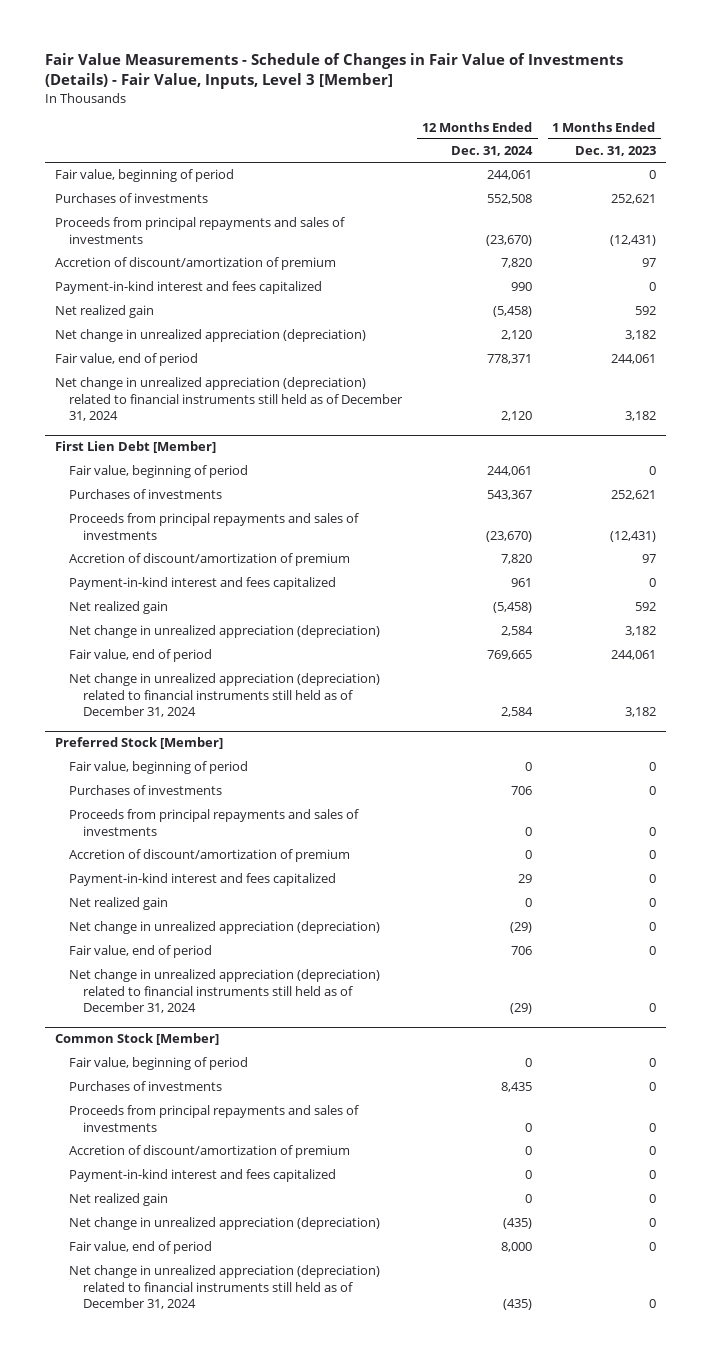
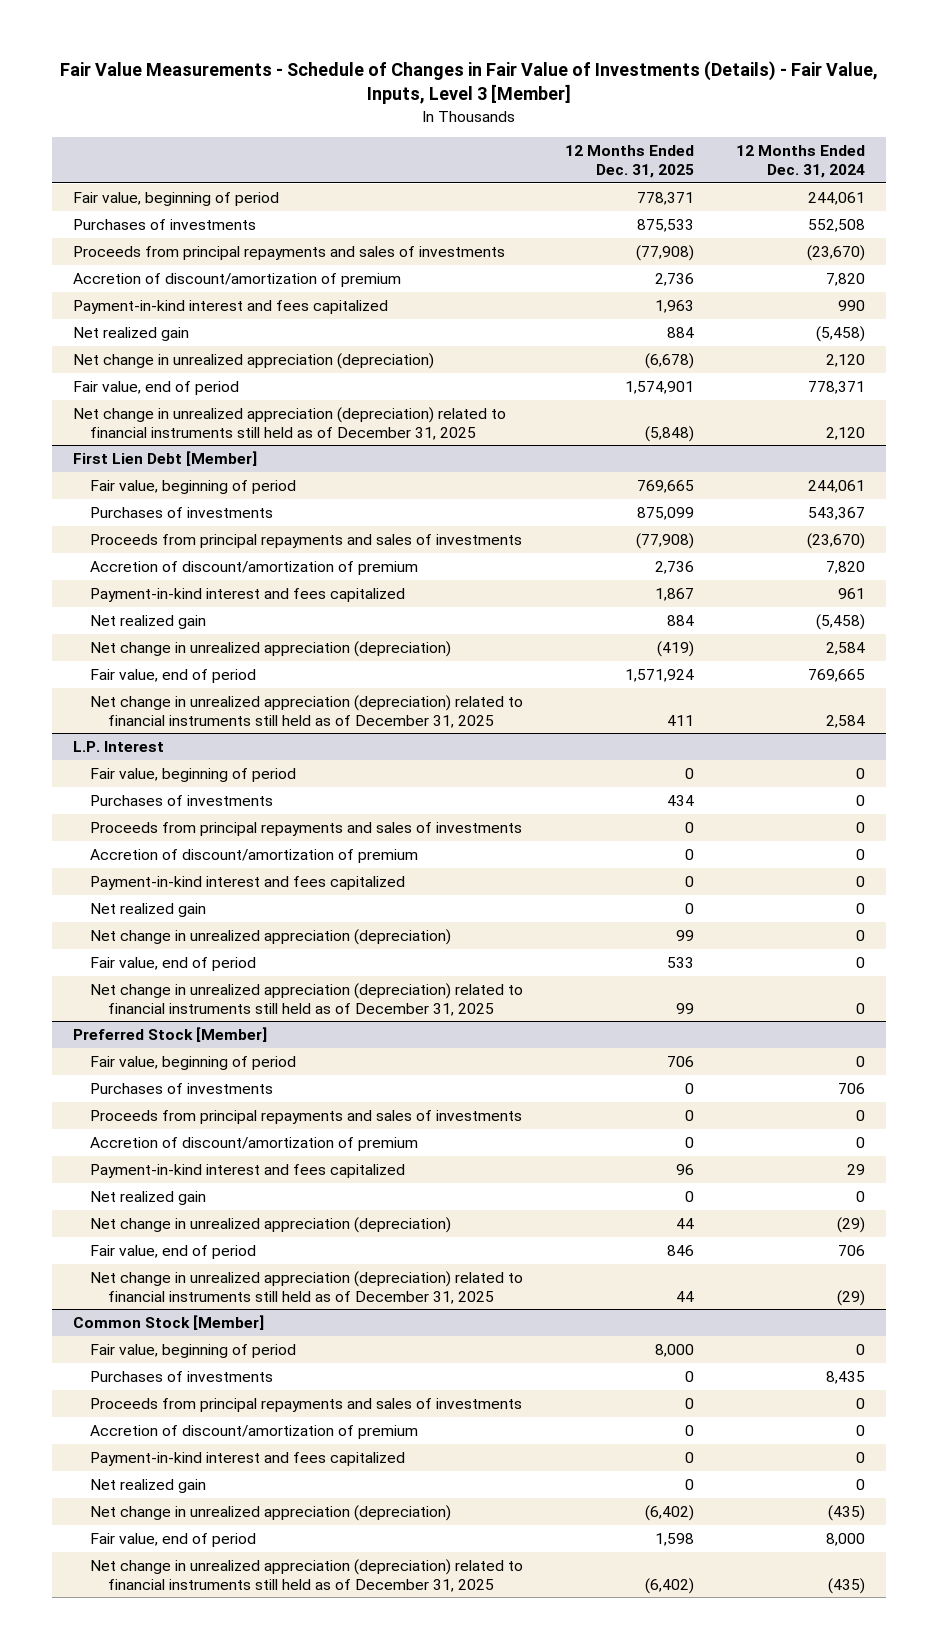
- | 12 Months Ended Dec. 31, 2024 | 1 Months Ended Dec. 31, 2023
+ | 12 Months Ended Dec. 31, 2025 | 12 Months Ended Dec. 31, 2024
- Net change in unrealized appreciation (depreciation) related to financial instruments still held as of December 31, 2024 | 2,120 | 3,182
+ Net change in unrealized appreciation (depreciation) related to financial instruments still held as of December 31, 2025 | (5,848) | 2,120
@ First Lien Debt [Member]
- Net change in unrealized appreciation (depreciation) related to financial instruments still held as of December 31, 2024 | 2,584 | 3,182
+ Net change in unrealized appreciation (depreciation) related to financial instruments still held as of December 31, 2025 | 411 | 2,584
+ L.P. Interest
+ Fair value, beginning of period | 0 | 0
+ Purchases of investments | 434 | 0
+ Proceeds from principal repayments and sales of investments | 0 | 0
+ Accretion of discount/amortization of premium | 0 | 0
+ Payment-in-kind interest and fees capitalized | 0 | 0
+ Net realized gain | 0 | 0
+ Net change in unrealized appreciation (depreciation) | 99 | 0
+ Fair value, end of period | 533 | 0
+ Net change in unrealized appreciation (depreciation) related to financial instruments still held as of December 31, 2025 | 99 | 0
@ Preferred Stock [Member]
- Net change in unrealized appreciation (depreciation) related to financial instruments still held as of December 31, 2024 | (29) | 0
+ Net change in unrealized appreciation (depreciation) related to financial instruments still held as of December 31, 2025 | 44 | (29)
@ Common Stock [Member]
- Net change in unrealized appreciation (depreciation) related to financial instruments still held as of December 31, 2024 | (435) | 0
+ Net change in unrealized appreciation (depreciation) related to financial instruments still held as of December 31, 2025 | (6,402) | (435)

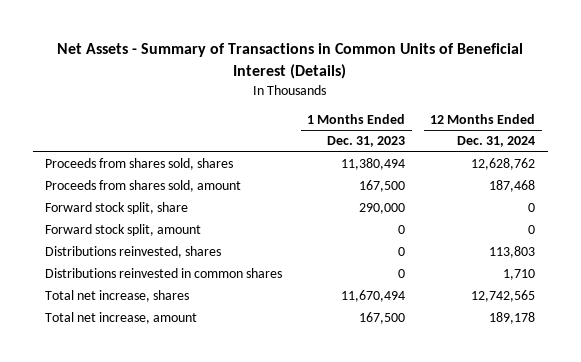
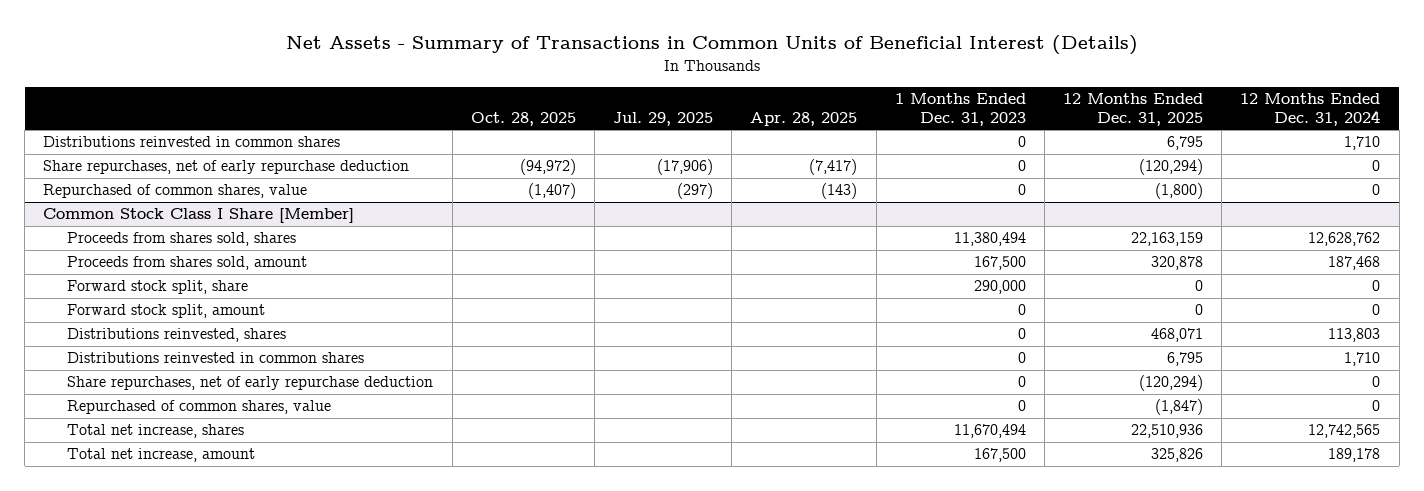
- | 1 Months Ended Dec. 31, 2023 | 12 Months Ended Dec. 31, 2024
+ | Oct. 28, 2025 | Jul. 29, 2025 | Apr. 28, 2025 | 1 Months Ended Dec. 31, 2023 | 12 Months Ended Dec. 31, 2025 | 12 Months Ended Dec. 31, 2024
+ Distributions reinvested in common shares | | | | 0 | 6,795 | 1,710
+ Share repurchases, net of early repurchase deduction | (94,972) | (17,906) | (7,417) | 0 | (120,294) | 0
+ Repurchased of common shares, value | (1,407) | (297) | (143) | 0 | (1,800) | 0
+ Common Stock Class I Share [Member]
+ Share repurchases, net of early repurchase deduction | | | | 0 | (120,294) | 0
+ Repurchased of common shares, value | | | | 0 | (1,847) | 0

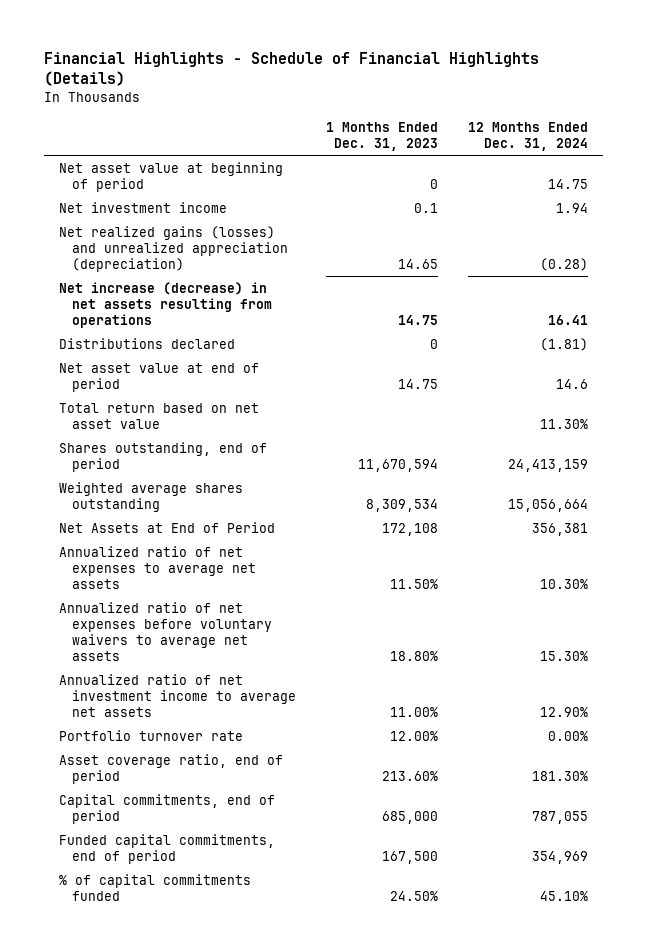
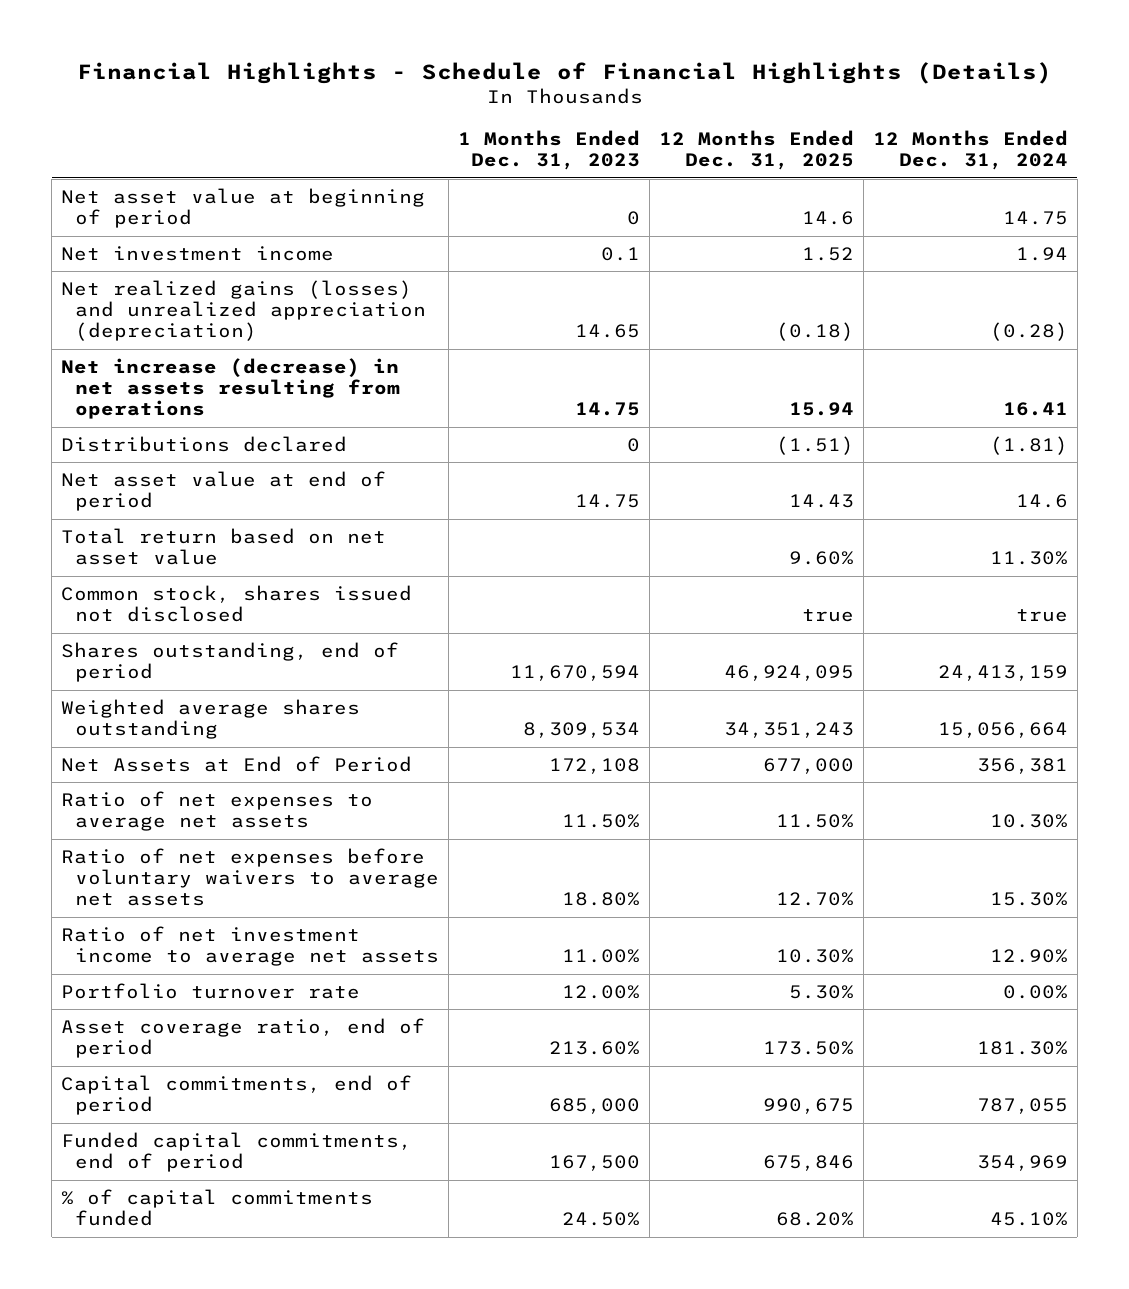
- | 1 Months Ended Dec. 31, 2023 | 12 Months Ended Dec. 31, 2024
+ | 1 Months Ended Dec. 31, 2023 | 12 Months Ended Dec. 31, 2025 | 12 Months Ended Dec. 31, 2024
+ Common stock, shares issued not disclosed | | true | true
- Annualized ratio of net expenses to average net assets | 11.50% | 10.30%
- Annualized ratio of net expenses before voluntary waivers to average net assets | 18.80% | 15.30%
- Annualized ratio of net investment income to average net assets | 11.00% | 12.90%
+ Ratio of net expenses to average net assets | 11.50% | 11.50% | 10.30%
+ Ratio of net expenses before voluntary waivers to average net assets | 18.80% | 12.70% | 15.30%
+ Ratio of net investment income to average net assets | 11.00% | 10.30% | 12.90%

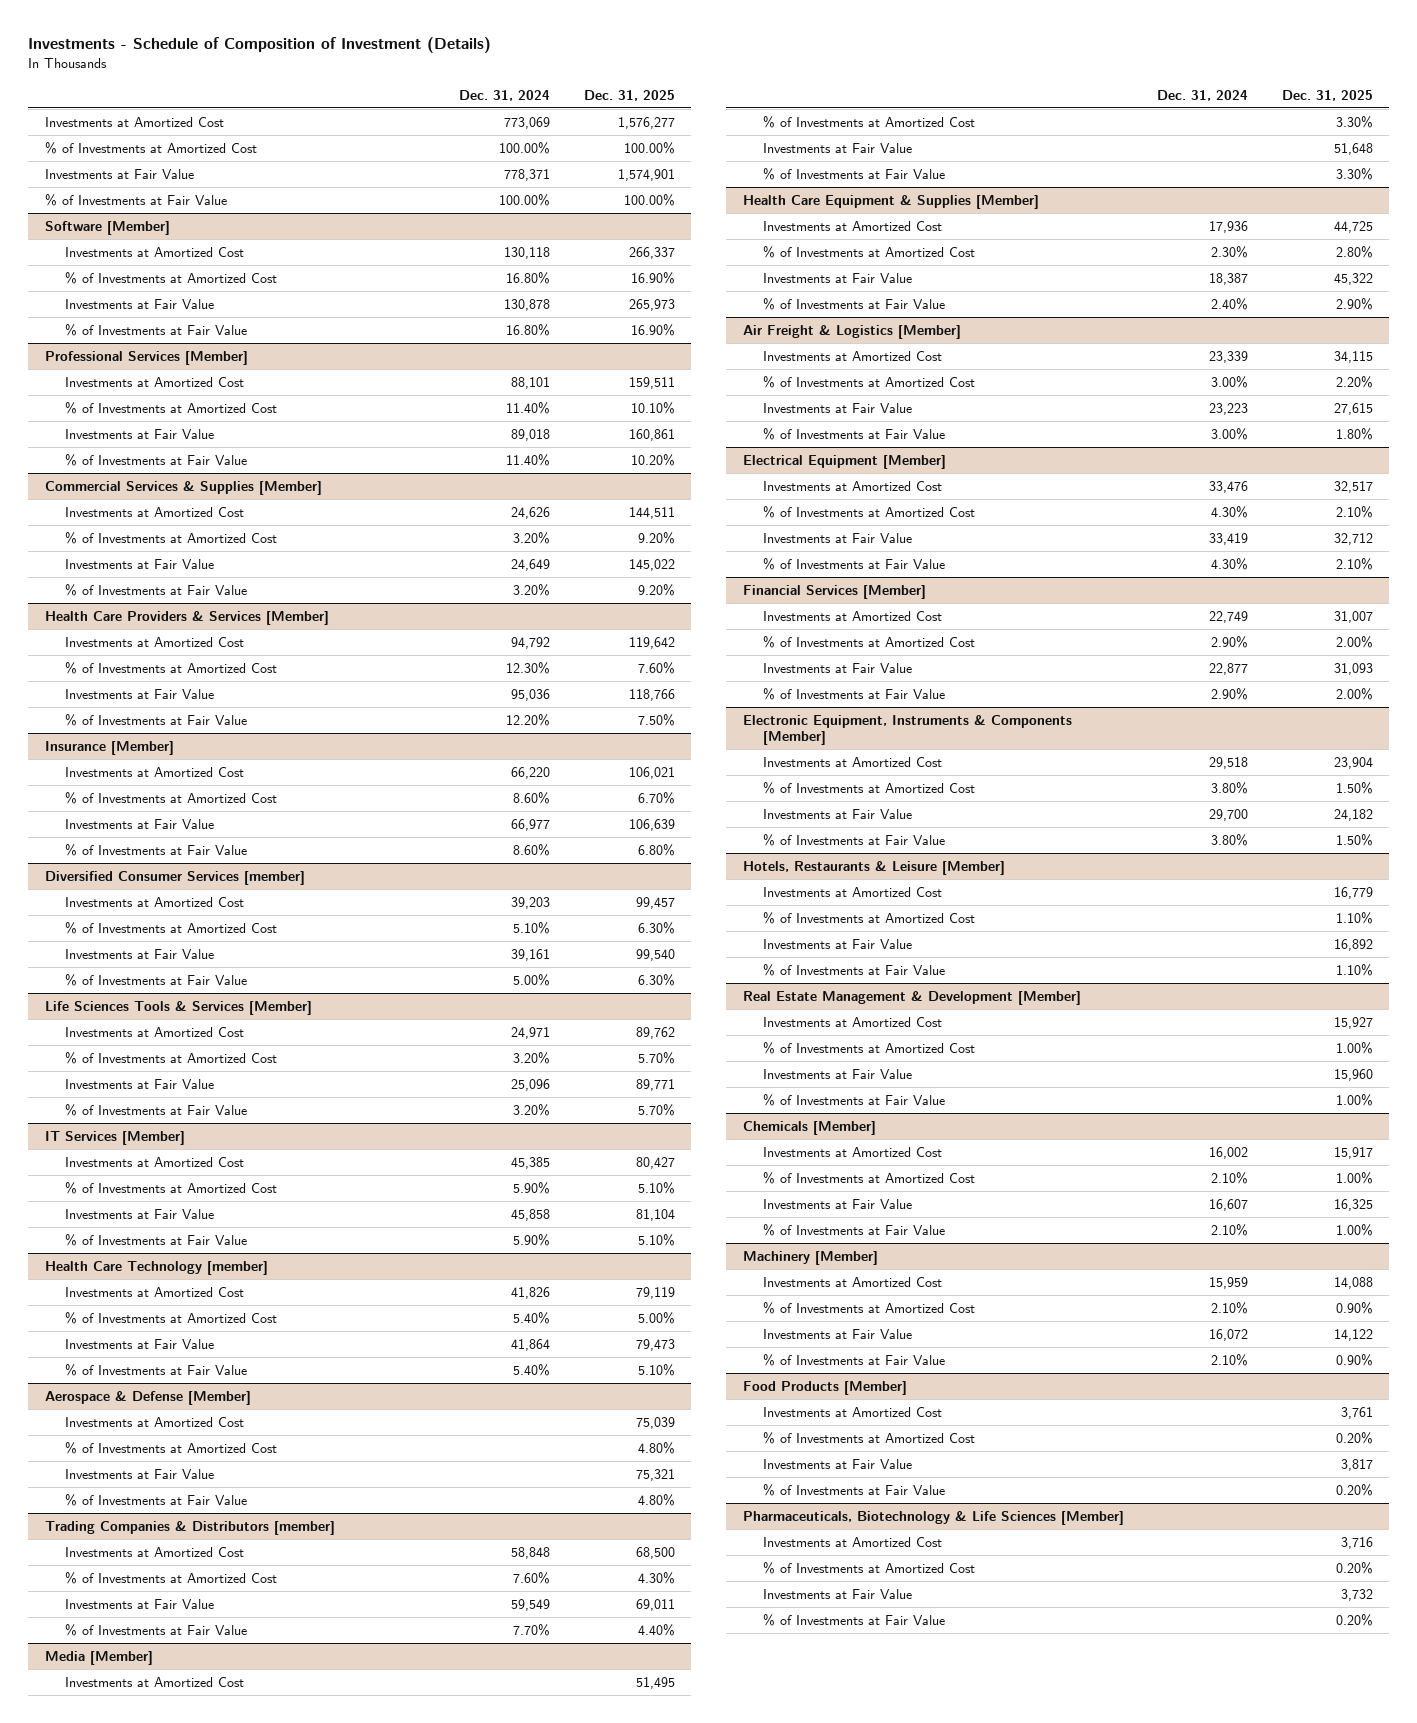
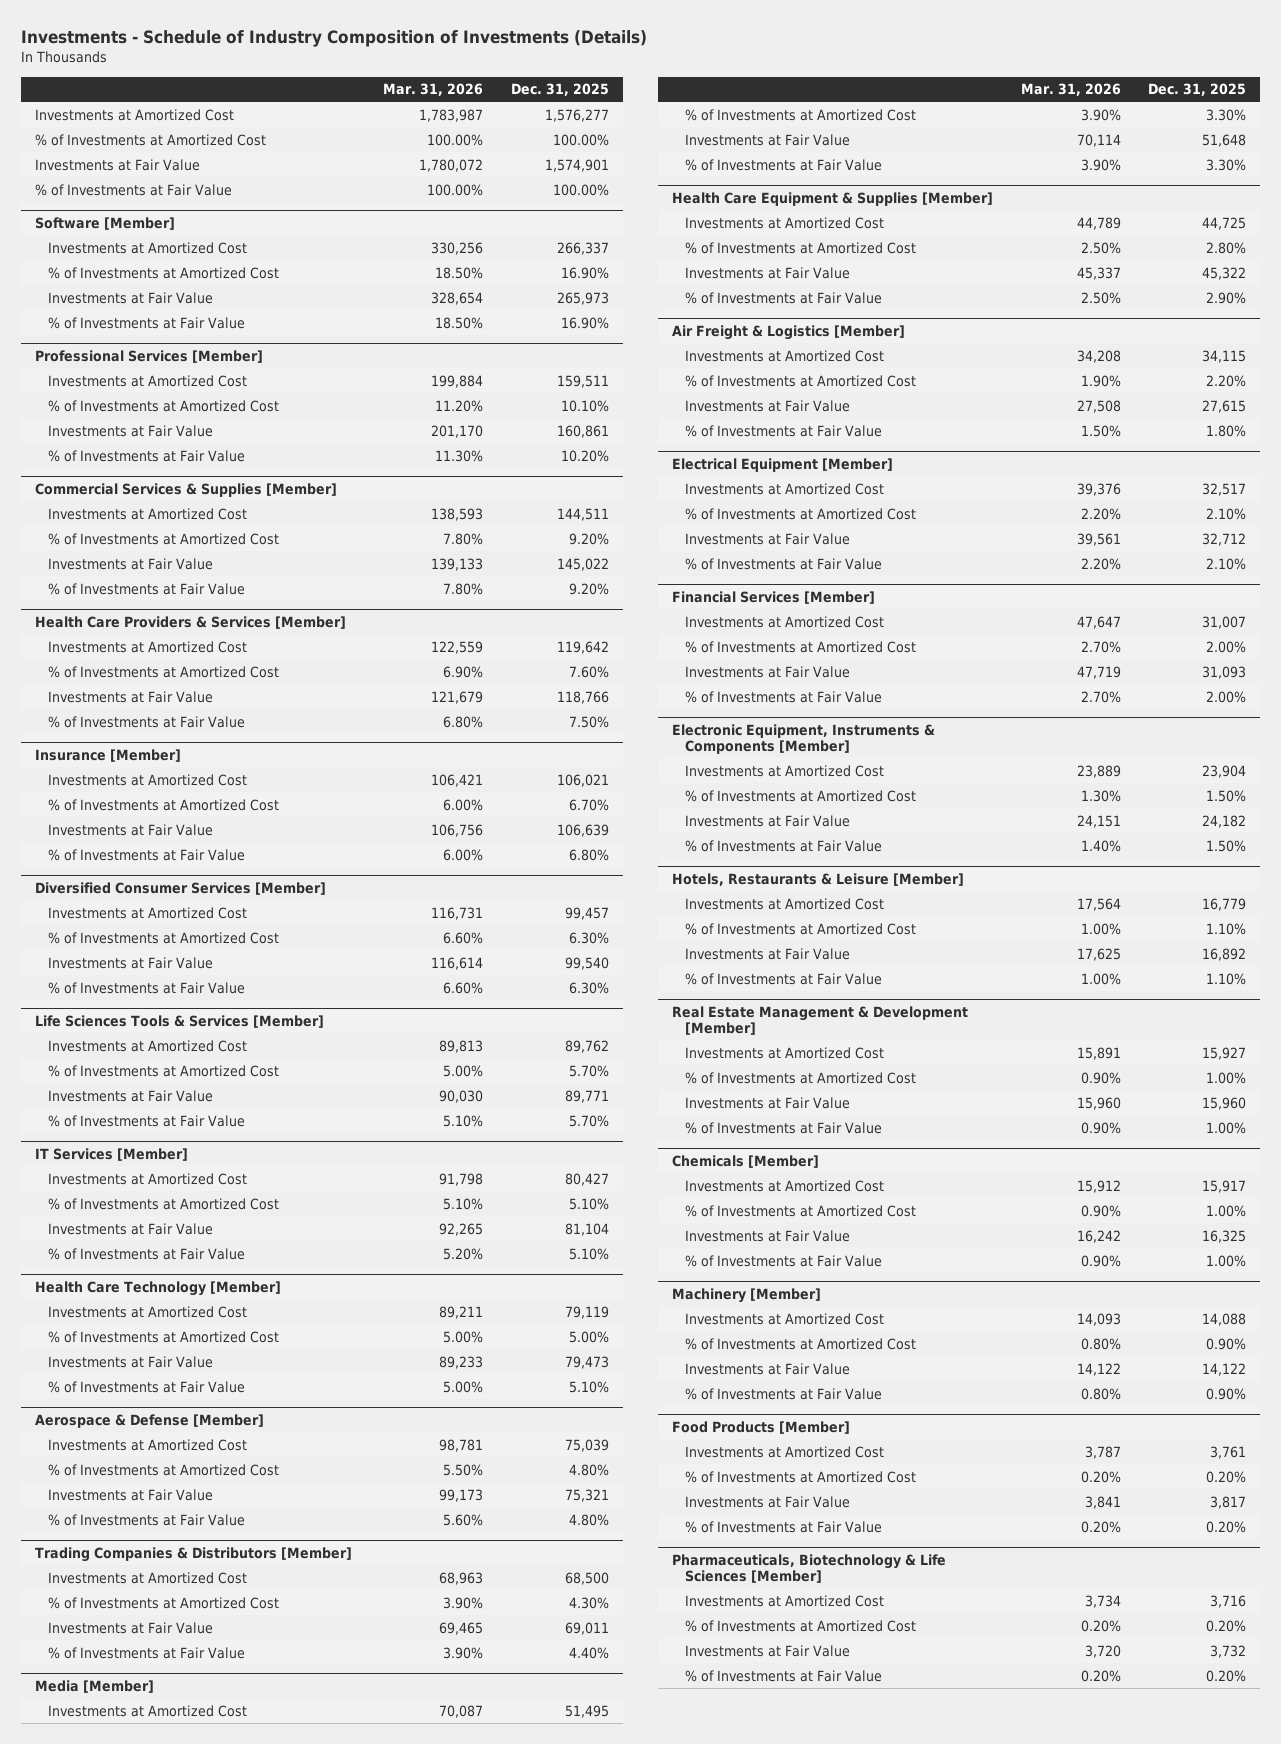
- Investments - Schedule of Composition of Investment (Details)
+ Investments - Schedule of Industry Composition of Investments (Details)
- | Dec. 31, 2024 | Dec. 31, 2025
+ | Mar. 31, 2026 | Dec. 31, 2025
- Diversified Consumer Services [member]
+ Diversified Consumer Services [Member]
- Health Care Technology [member]
+ Health Care Technology [Member]
- Trading Companies & Distributors [member]
+ Trading Companies & Distributors [Member]

